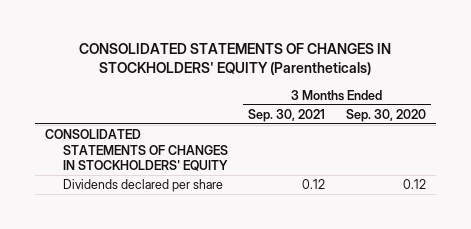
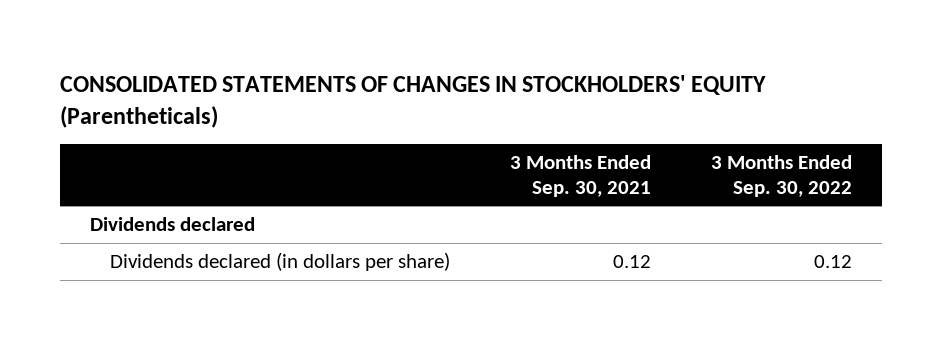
- | 3 Months Ended Sep. 30, 2021 | 3 Months Ended Sep. 30, 2020
+ | 3 Months Ended Sep. 30, 2021 | 3 Months Ended Sep. 30, 2022
- CONSOLIDATED STATEMENTS OF CHANGES IN STOCKHOLDERS' EQUITY
- Dividends declared per share | 0.12 | 0.12
+ Dividends declared
+ Dividends declared (in dollars per share) | 0.12 | 0.12

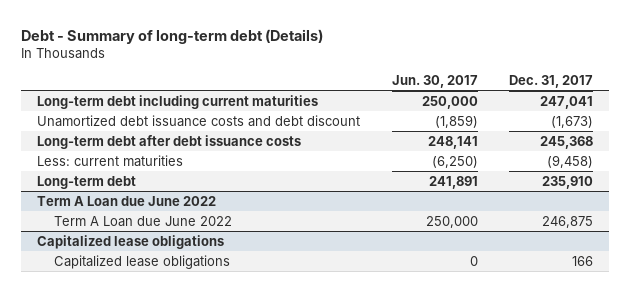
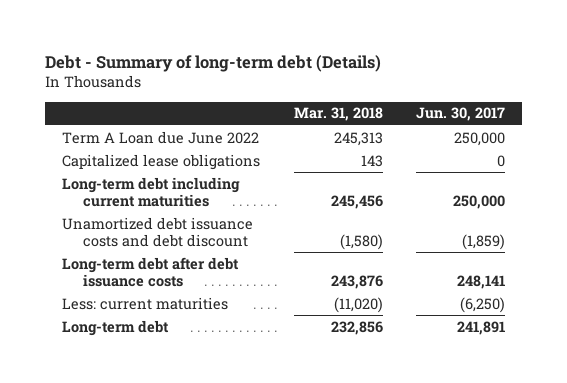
- | Jun. 30, 2017 | Dec. 31, 2017
+ | Mar. 31, 2018 | Jun. 30, 2017
+ Term A Loan due June 2022 | 245,313 | 250,000
+ Capitalized lease obligations | 143 | 0
- Term A Loan due June 2022
- Term A Loan due June 2022 | 250,000 | 246,875
- Capitalized lease obligations
- Capitalized lease obligations | 0 | 166

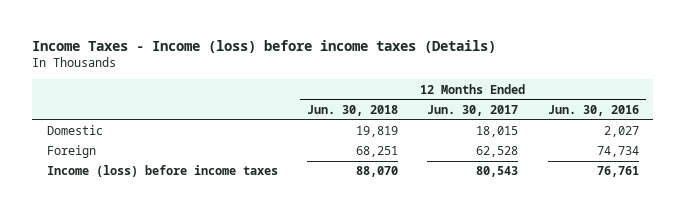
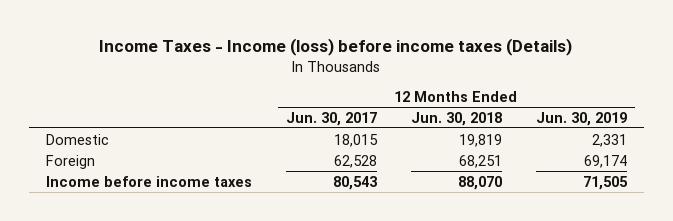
- | 12 Months Ended Jun. 30, 2018 | 12 Months Ended Jun. 30, 2017 | 12 Months Ended Jun. 30, 2016
+ | 12 Months Ended Jun. 30, 2017 | 12 Months Ended Jun. 30, 2018 | 12 Months Ended Jun. 30, 2019
- Income (loss) before income taxes | 88,070 | 80,543 | 76,761
+ Income before income taxes | 80,543 | 88,070 | 71,505

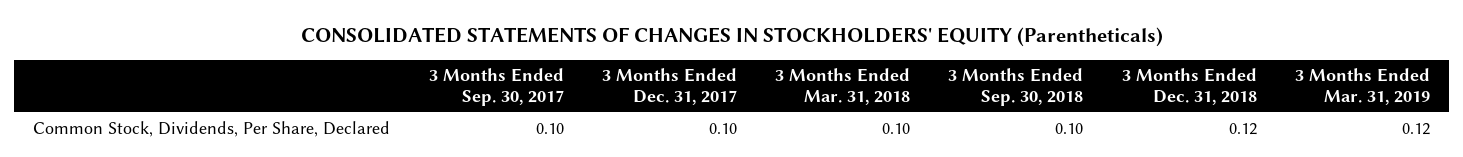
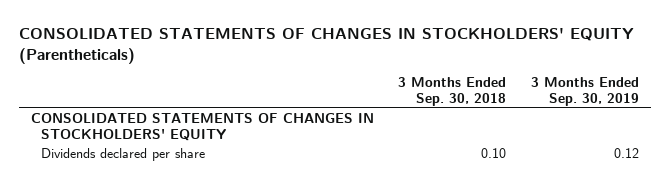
- | 3 Months Ended Sep. 30, 2017 | 3 Months Ended Dec. 31, 2017 | 3 Months Ended Mar. 31, 2018 | 3 Months Ended Sep. 30, 2018 | 3 Months Ended Dec. 31, 2018 | 3 Months Ended Mar. 31, 2019
+ | 3 Months Ended Sep. 30, 2018 | 3 Months Ended Sep. 30, 2019
- Common Stock, Dividends, Per Share, Declared | 0.10 | 0.10 | 0.10 | 0.10 | 0.12 | 0.12
+ CONSOLIDATED STATEMENTS OF CHANGES IN STOCKHOLDERS' EQUITY
+ Dividends declared per share | 0.10 | 0.12

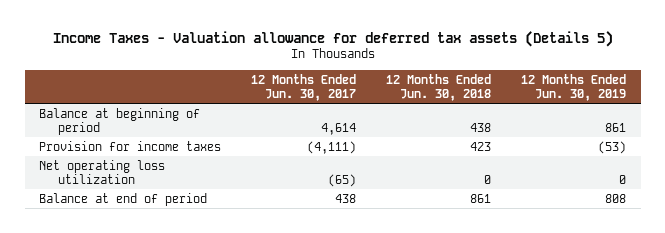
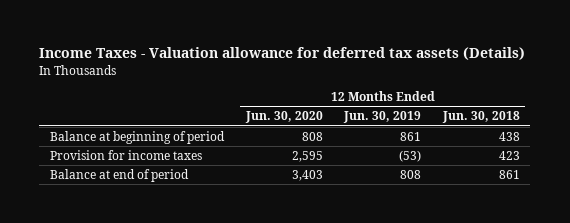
- Income Taxes - Valuation allowance for deferred tax assets (Details 5)
+ Income Taxes - Valuation allowance for deferred tax assets (Details)
- | 12 Months Ended Jun. 30, 2017 | 12 Months Ended Jun. 30, 2018 | 12 Months Ended Jun. 30, 2019
+ | 12 Months Ended Jun. 30, 2020 | 12 Months Ended Jun. 30, 2019 | 12 Months Ended Jun. 30, 2018
- Net operating loss utilization | (65) | 0 | 0

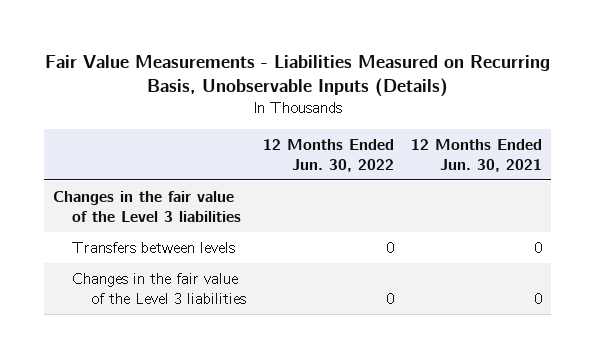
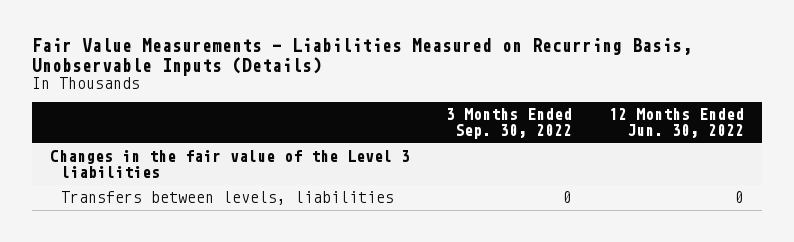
- | 12 Months Ended Jun. 30, 2022 | 12 Months Ended Jun. 30, 2021
+ | 3 Months Ended Sep. 30, 2022 | 12 Months Ended Jun. 30, 2022
- Transfers between levels | 0 | 0
- Changes in the fair value of the Level 3 liabilities | 0 | 0
+ Transfers between levels, liabilities | 0 | 0

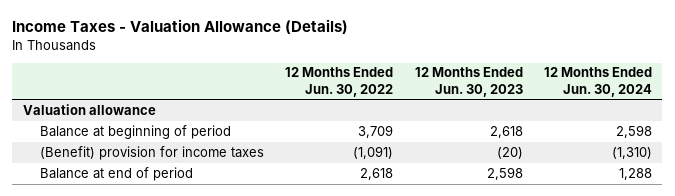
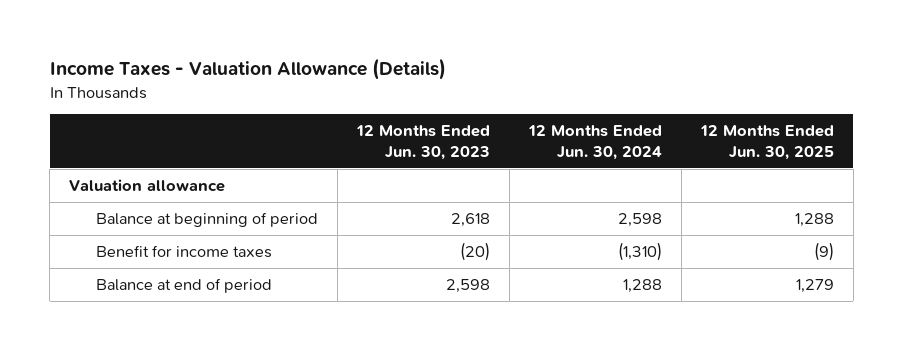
- | 12 Months Ended Jun. 30, 2022 | 12 Months Ended Jun. 30, 2023 | 12 Months Ended Jun. 30, 2024
+ | 12 Months Ended Jun. 30, 2023 | 12 Months Ended Jun. 30, 2024 | 12 Months Ended Jun. 30, 2025
- (Benefit) provision for income taxes | (1,091) | (20) | (1,310)
+ Benefit for income taxes | (20) | (1,310) | (9)

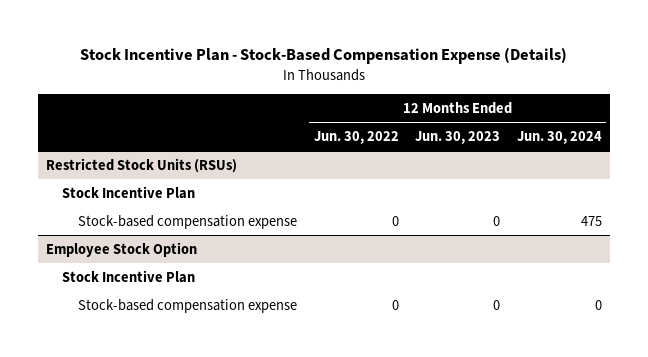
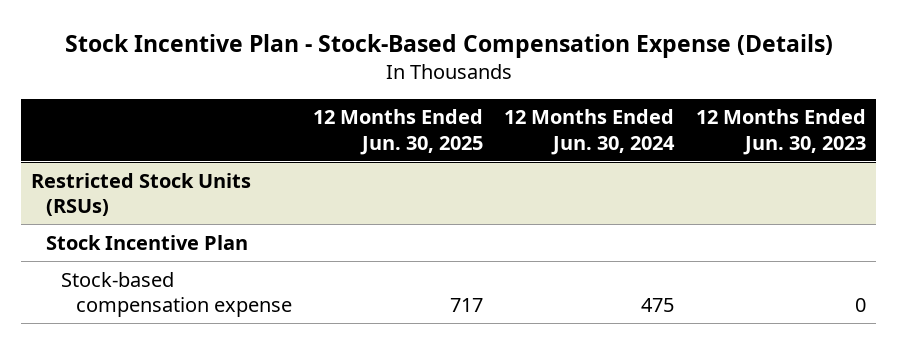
- | 12 Months Ended Jun. 30, 2022 | 12 Months Ended Jun. 30, 2023 | 12 Months Ended Jun. 30, 2024
+ | 12 Months Ended Jun. 30, 2025 | 12 Months Ended Jun. 30, 2024 | 12 Months Ended Jun. 30, 2023
- Employee Stock Option
- Stock Incentive Plan
- Stock-based compensation expense | 0 | 0 | 0

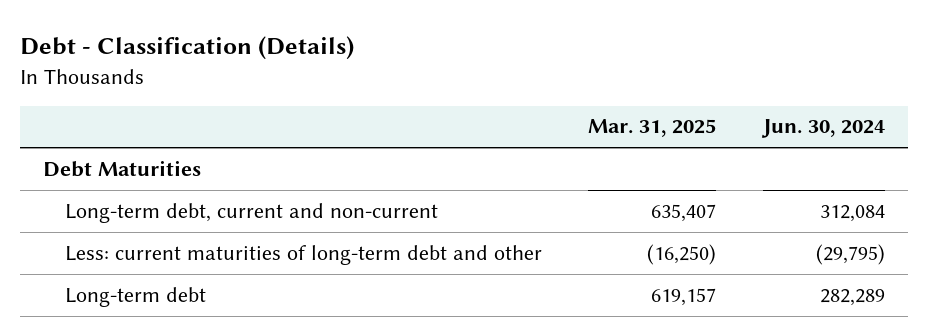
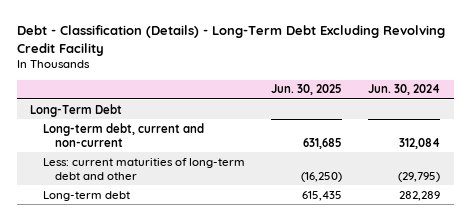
- Debt - Classification (Details)
+ Debt - Classification (Details) - Long-Term Debt Excluding Revolving Credit Facility
- | Mar. 31, 2025 | Jun. 30, 2024
+ | Jun. 30, 2025 | Jun. 30, 2024
- Debt Maturities
+ Long-Term Debt

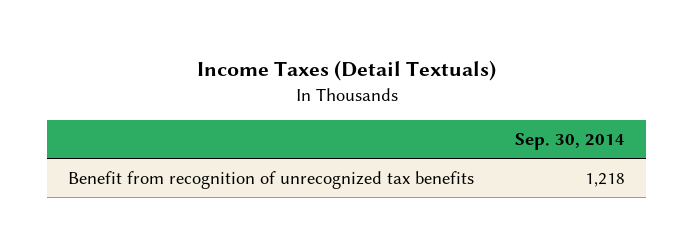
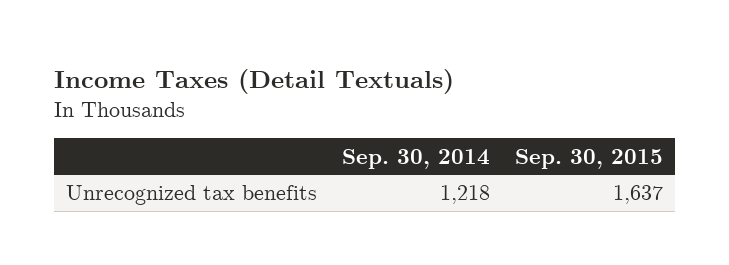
- | Sep. 30, 2014
+ | Sep. 30, 2014 | Sep. 30, 2015
- Benefit from recognition of unrecognized tax benefits | 1,218
+ Unrecognized tax benefits | 1,218 | 1,637

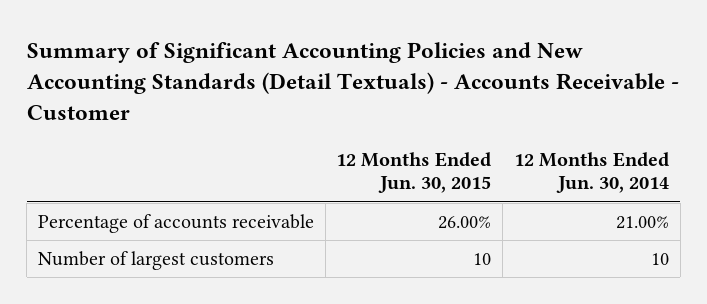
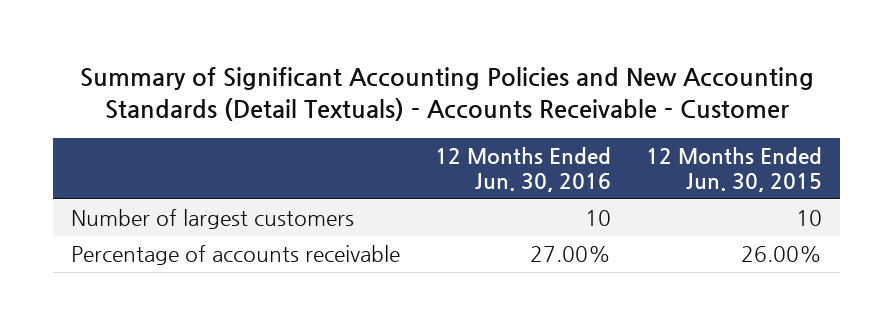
- | 12 Months Ended Jun. 30, 2015 | 12 Months Ended Jun. 30, 2014
+ | 12 Months Ended Jun. 30, 2016 | 12 Months Ended Jun. 30, 2015
moved down: Percentage of accounts receivable | 27.00% | 26.00%

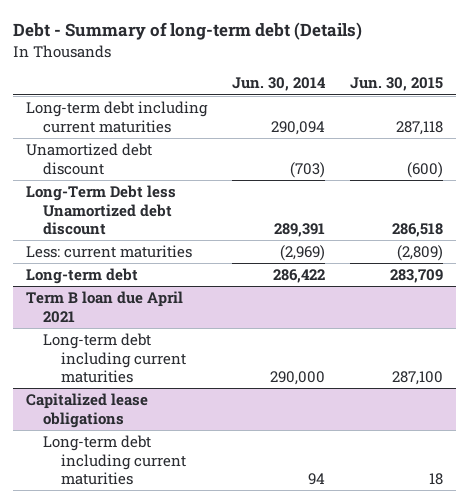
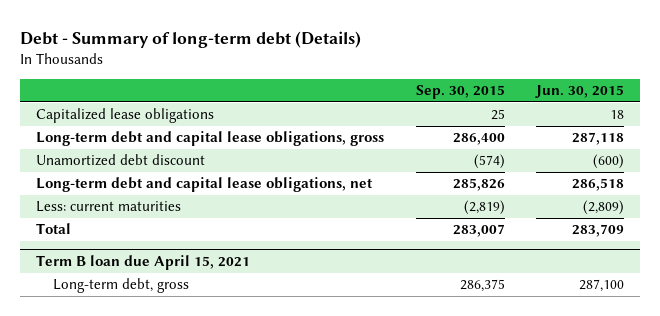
- | Jun. 30, 2014 | Jun. 30, 2015
+ | Sep. 30, 2015 | Jun. 30, 2015
- Long-term debt including current maturities | 290,094 | 287,118
+ Capitalized lease obligations | 25 | 18
+ Long-term debt and capital lease obligations, gross | 286,400 | 287,118
- Long-Term Debt less Unamortized debt discount | 289,391 | 286,518
+ Long-term debt and capital lease obligations, net | 285,826 | 286,518
- Long-term debt | 286,422 | 283,709
- Term B loan due April 2021
- Long-term debt including current maturities | 290,000 | 287,100
- Capitalized lease obligations
- Long-term debt including current maturities | 94 | 18
+ Total | 283,007 | 283,709
+ Term B loan due April 15, 2021
+ Long-term debt, gross | 286,375 | 287,100

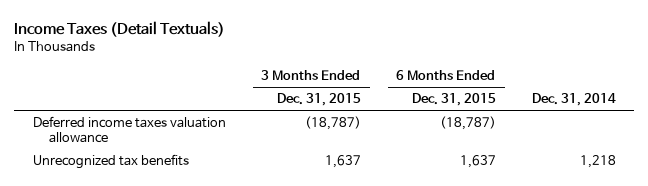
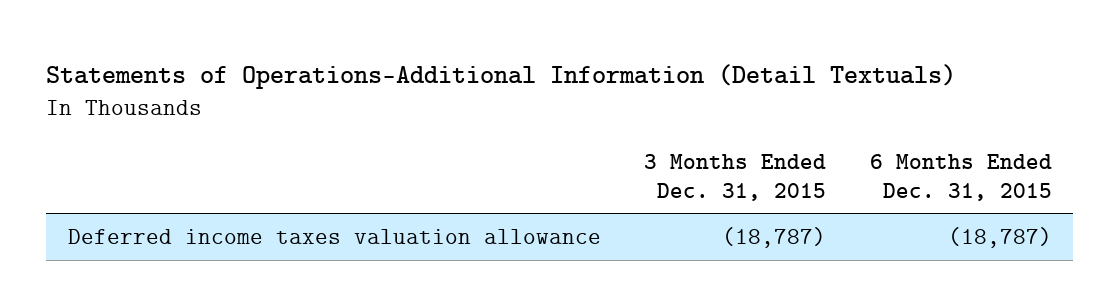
- Income Taxes (Detail Textuals)
+ Statements of Operations-Additional Information (Detail Textuals)
- | 3 Months Ended Dec. 31, 2015 | 6 Months Ended Dec. 31, 2015 | Dec. 31, 2014
+ | 3 Months Ended Dec. 31, 2015 | 6 Months Ended Dec. 31, 2015
- Unrecognized tax benefits | 1,637 | 1,637 | 1,218

